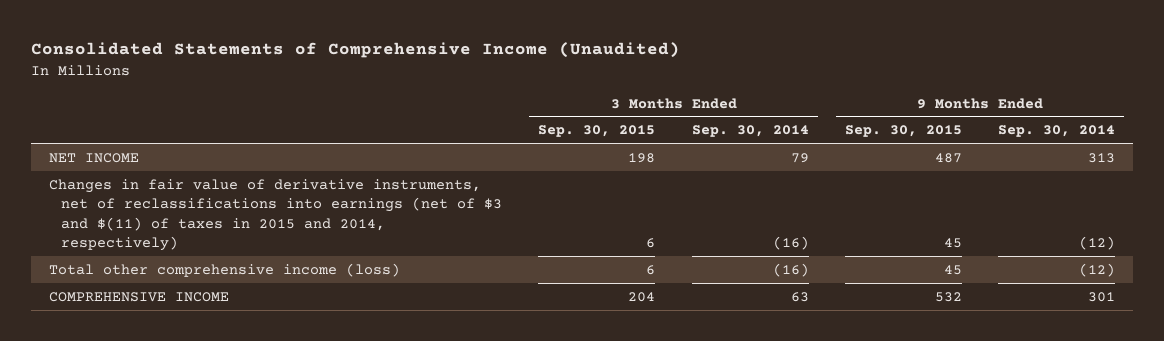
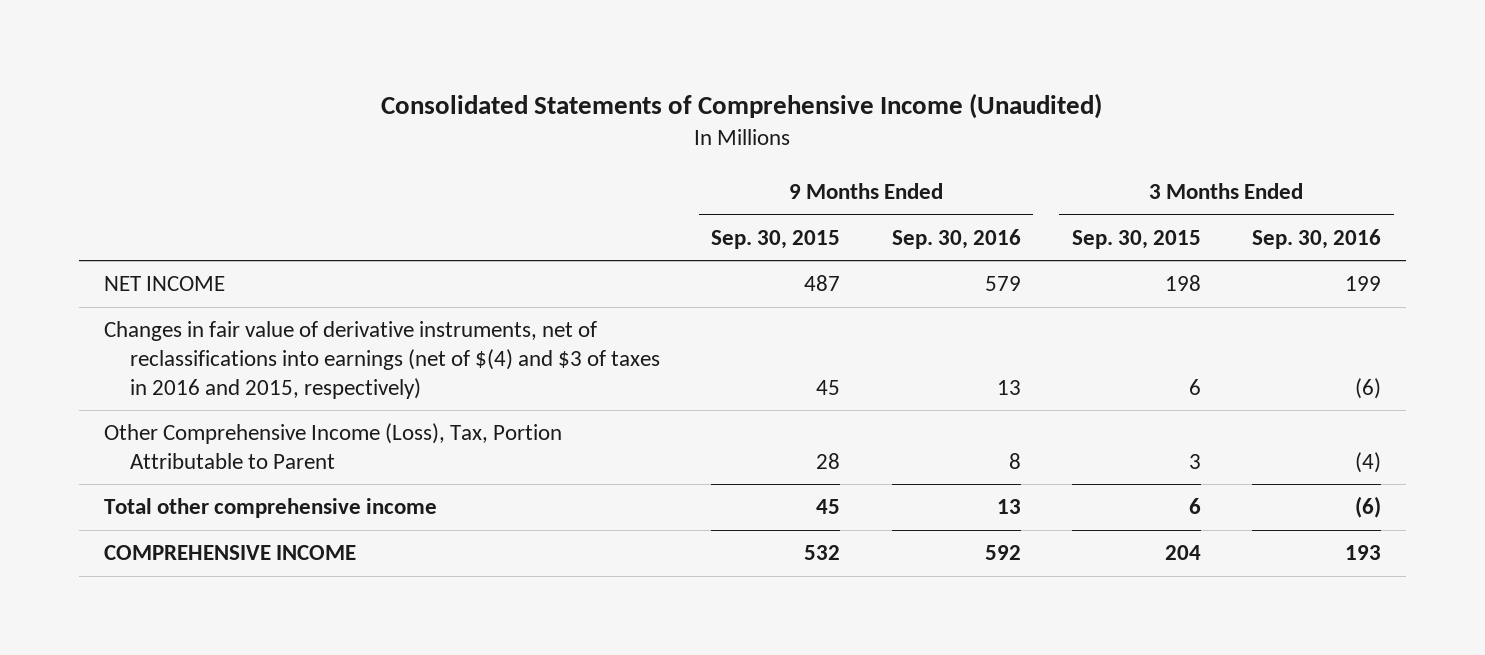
- | 3 Months Ended Sep. 30, 2015 | 3 Months Ended Sep. 30, 2014 | 9 Months Ended Sep. 30, 2015 | 9 Months Ended Sep. 30, 2014
+ | 9 Months Ended Sep. 30, 2015 | 9 Months Ended Sep. 30, 2016 | 3 Months Ended Sep. 30, 2015 | 3 Months Ended Sep. 30, 2016
- Changes in fair value of derivative instruments, net of reclassifications into earnings (net of $3 and $(11) of taxes in 2015 and 2014, respectively) | 6 | (16) | 45 | (12)
- Total other comprehensive income (loss) | 6 | (16) | 45 | (12)
+ Changes in fair value of derivative instruments, net of reclassifications into earnings (net of $(4) and $3 of taxes in 2016 and 2015, respectively) | 45 | 13 | 6 | (6)
+ Other Comprehensive Income (Loss), Tax, Portion Attributable to Parent | 28 | 8 | 3 | (4)
+ Total other comprehensive income | 45 | 13 | 6 | (6)

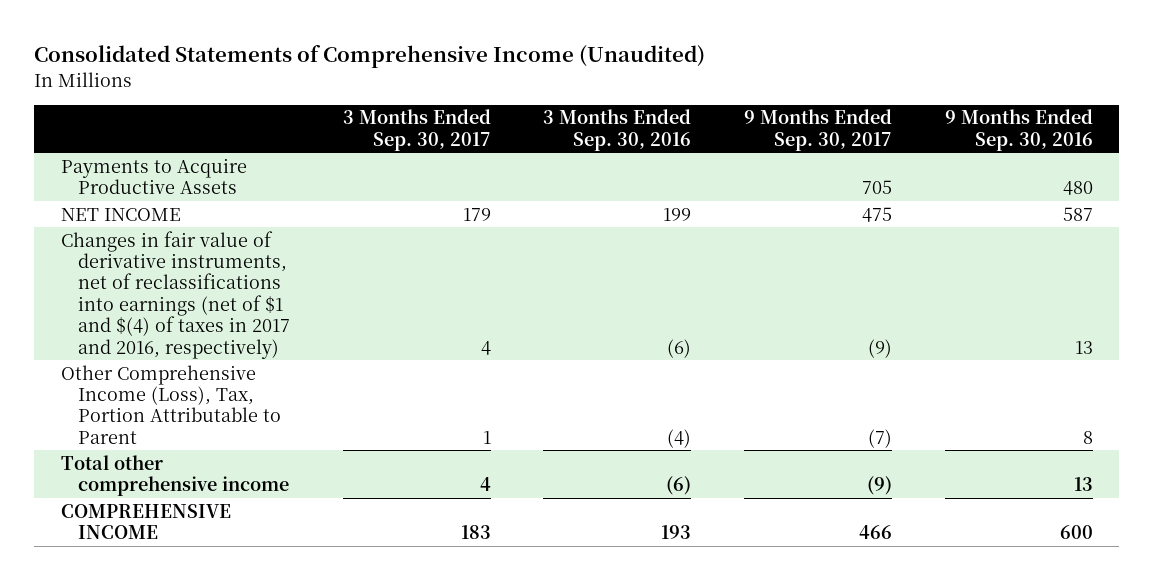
- | 9 Months Ended Sep. 30, 2015 | 9 Months Ended Sep. 30, 2016 | 3 Months Ended Sep. 30, 2015 | 3 Months Ended Sep. 30, 2016
+ | 3 Months Ended Sep. 30, 2017 | 3 Months Ended Sep. 30, 2016 | 9 Months Ended Sep. 30, 2017 | 9 Months Ended Sep. 30, 2016
- NET INCOME | 487 | 579 | 198 | 199
- Changes in fair value of derivative instruments, net of reclassifications into earnings (net of $(4) and $3 of taxes in 2016 and 2015, respectively) | 45 | 13 | 6 | (6)
+ Payments to Acquire Productive Assets | | | 705 | 480
+ NET INCOME | 179 | 199 | 475 | 587
+ Changes in fair value of derivative instruments, net of reclassifications into earnings (net of $1 and $(4) of taxes in 2017 and 2016, respectively) | 4 | (6) | (9) | 13
- COMPREHENSIVE INCOME | 532 | 592 | 204 | 193
+ COMPREHENSIVE INCOME | 183 | 193 | 466 | 600

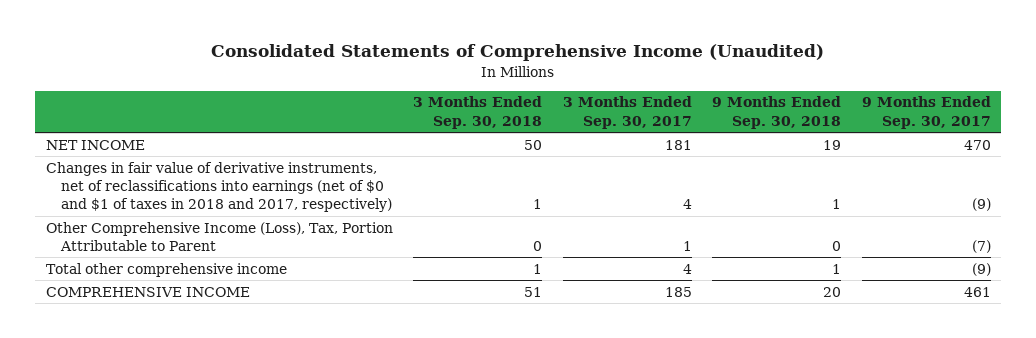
- | 3 Months Ended Sep. 30, 2017 | 3 Months Ended Sep. 30, 2016 | 9 Months Ended Sep. 30, 2017 | 9 Months Ended Sep. 30, 2016
+ | 3 Months Ended Sep. 30, 2018 | 3 Months Ended Sep. 30, 2017 | 9 Months Ended Sep. 30, 2018 | 9 Months Ended Sep. 30, 2017
- Payments to Acquire Productive Assets | | | 705 | 480
- NET INCOME | 179 | 199 | 475 | 587
- Changes in fair value of derivative instruments, net of reclassifications into earnings (net of $1 and $(4) of taxes in 2017 and 2016, respectively) | 4 | (6) | (9) | 13
+ NET INCOME | 50 | 181 | 19 | 470
+ Changes in fair value of derivative instruments, net of reclassifications into earnings (net of $0 and $1 of taxes in 2018 and 2017, respectively) | 1 | 4 | 1 | (9)
- COMPREHENSIVE INCOME | 183 | 193 | 466 | 600
+ COMPREHENSIVE INCOME | 51 | 185 | 20 | 461

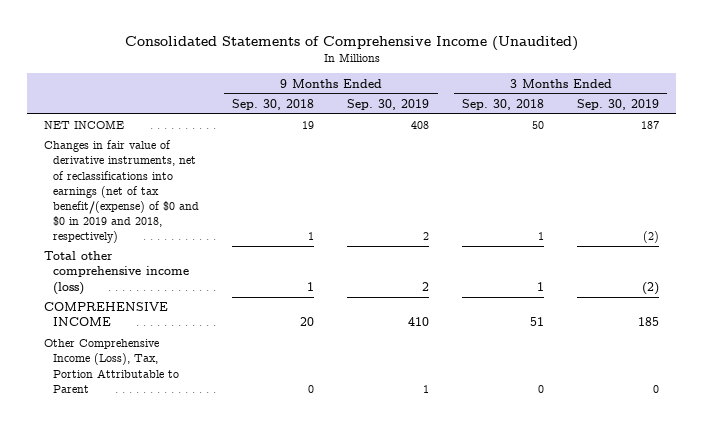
- | 3 Months Ended Sep. 30, 2018 | 3 Months Ended Sep. 30, 2017 | 9 Months Ended Sep. 30, 2018 | 9 Months Ended Sep. 30, 2017
+ | 9 Months Ended Sep. 30, 2018 | 9 Months Ended Sep. 30, 2019 | 3 Months Ended Sep. 30, 2018 | 3 Months Ended Sep. 30, 2019
- Changes in fair value of derivative instruments, net of reclassifications into earnings (net of $0 and $1 of taxes in 2018 and 2017, respectively) | 1 | 4 | 1 | (9)
- Total other comprehensive income | 1 | 4 | 1 | (9)
+ Changes in fair value of derivative instruments, net of reclassifications into earnings (net of tax benefit/(expense) of $0 and $0 in 2019 and 2018, respectively) | 1 | 2 | 1 | (2)
+ Total other comprehensive income (loss) | 1 | 2 | 1 | (2)
moved down: Other Comprehensive Income (Loss), Tax, Portion Attributable to Parent | 0 | 1 | 0 | 0

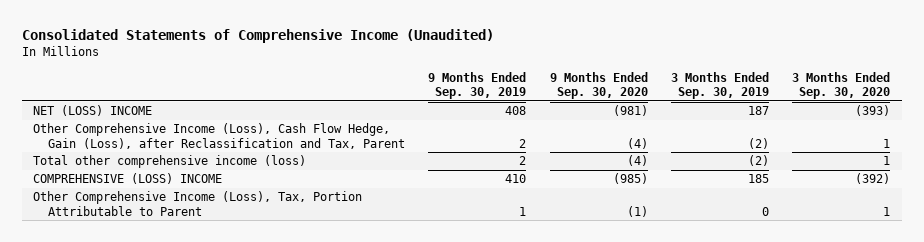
- | 9 Months Ended Sep. 30, 2018 | 9 Months Ended Sep. 30, 2019 | 3 Months Ended Sep. 30, 2018 | 3 Months Ended Sep. 30, 2019
+ | 9 Months Ended Sep. 30, 2019 | 9 Months Ended Sep. 30, 2020 | 3 Months Ended Sep. 30, 2019 | 3 Months Ended Sep. 30, 2020
- NET INCOME | 19 | 408 | 50 | 187
- Changes in fair value of derivative instruments, net of reclassifications into earnings (net of tax benefit/(expense) of $0 and $0 in 2019 and 2018, respectively) | 1 | 2 | 1 | (2)
+ NET (LOSS) INCOME | 408 | (981) | 187 | (393)
+ Other Comprehensive Income (Loss), Cash Flow Hedge, Gain (Loss), after Reclassification and Tax, Parent | 2 | (4) | (2) | 1
- COMPREHENSIVE INCOME | 20 | 410 | 51 | 185
+ COMPREHENSIVE (LOSS) INCOME | 410 | (985) | 185 | (392)

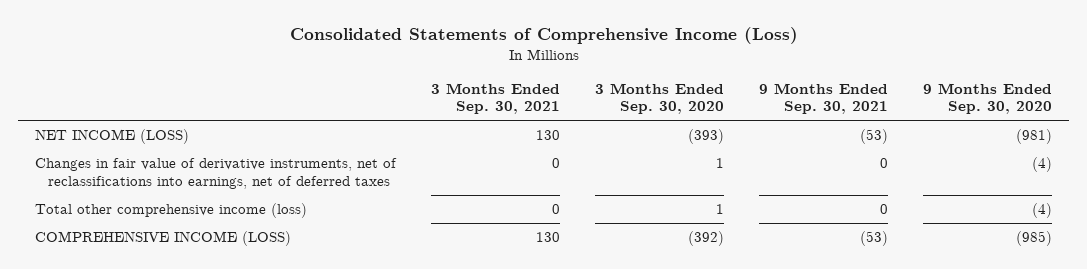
- Consolidated Statements of Comprehensive Income (Unaudited)
+ Consolidated Statements of Comprehensive Income (Loss)
- | 9 Months Ended Sep. 30, 2019 | 9 Months Ended Sep. 30, 2020 | 3 Months Ended Sep. 30, 2019 | 3 Months Ended Sep. 30, 2020
+ | 3 Months Ended Sep. 30, 2021 | 3 Months Ended Sep. 30, 2020 | 9 Months Ended Sep. 30, 2021 | 9 Months Ended Sep. 30, 2020
- NET (LOSS) INCOME | 408 | (981) | 187 | (393)
- Other Comprehensive Income (Loss), Cash Flow Hedge, Gain (Loss), after Reclassification and Tax, Parent | 2 | (4) | (2) | 1
+ NET INCOME (LOSS) | 130 | (393) | (53) | (981)
+ Changes in fair value of derivative instruments, net of reclassifications into earnings, net of deferred taxes | 0 | 1 | 0 | (4)
- COMPREHENSIVE (LOSS) INCOME | 410 | (985) | 185 | (392)
- Other Comprehensive Income (Loss), Tax, Portion Attributable to Parent | 1 | (1) | 0 | 1
+ COMPREHENSIVE INCOME (LOSS) | 130 | (392) | (53) | (985)

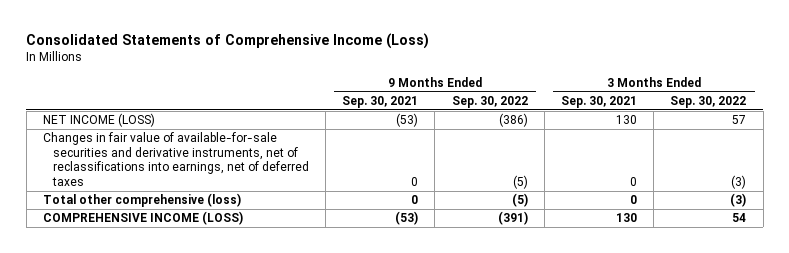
- | 3 Months Ended Sep. 30, 2021 | 3 Months Ended Sep. 30, 2020 | 9 Months Ended Sep. 30, 2021 | 9 Months Ended Sep. 30, 2020
+ | 9 Months Ended Sep. 30, 2021 | 9 Months Ended Sep. 30, 2022 | 3 Months Ended Sep. 30, 2021 | 3 Months Ended Sep. 30, 2022
- Changes in fair value of derivative instruments, net of reclassifications into earnings, net of deferred taxes | 0 | 1 | 0 | (4)
- Total other comprehensive income (loss) | 0 | 1 | 0 | (4)
+ Changes in fair value of available-for-sale securities and derivative instruments, net of reclassifications into earnings, net of deferred taxes | 0 | (5) | 0 | (3)
+ Total other comprehensive (loss) | 0 | (5) | 0 | (3)

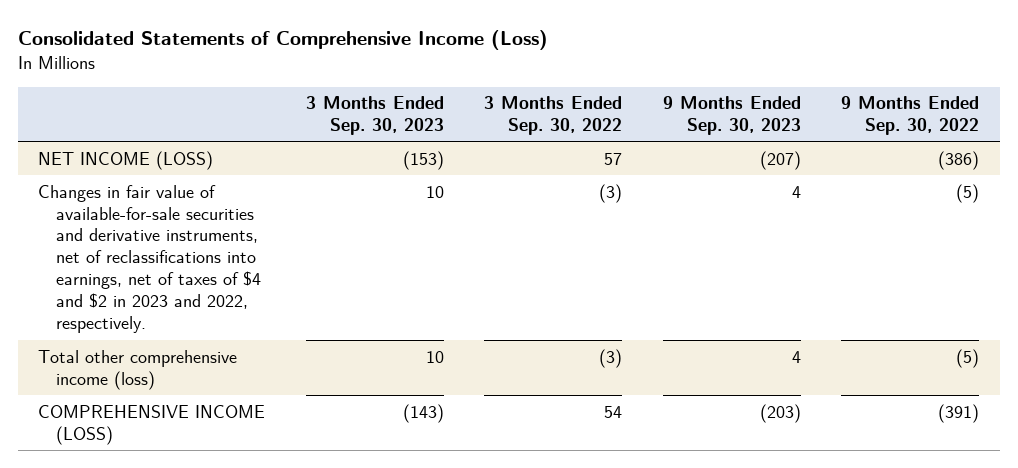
- | 9 Months Ended Sep. 30, 2021 | 9 Months Ended Sep. 30, 2022 | 3 Months Ended Sep. 30, 2021 | 3 Months Ended Sep. 30, 2022
+ | 3 Months Ended Sep. 30, 2023 | 3 Months Ended Sep. 30, 2022 | 9 Months Ended Sep. 30, 2023 | 9 Months Ended Sep. 30, 2022
- Changes in fair value of available-for-sale securities and derivative instruments, net of reclassifications into earnings, net of deferred taxes | 0 | (5) | 0 | (3)
- Total other comprehensive (loss) | 0 | (5) | 0 | (3)
+ Changes in fair value of available-for-sale securities and derivative instruments, net of reclassifications into earnings, net of taxes of $4 and $2 in 2023 and 2022, respectively. | 10 | (3) | 4 | (5)
+ Total other comprehensive income (loss) | 10 | (3) | 4 | (5)

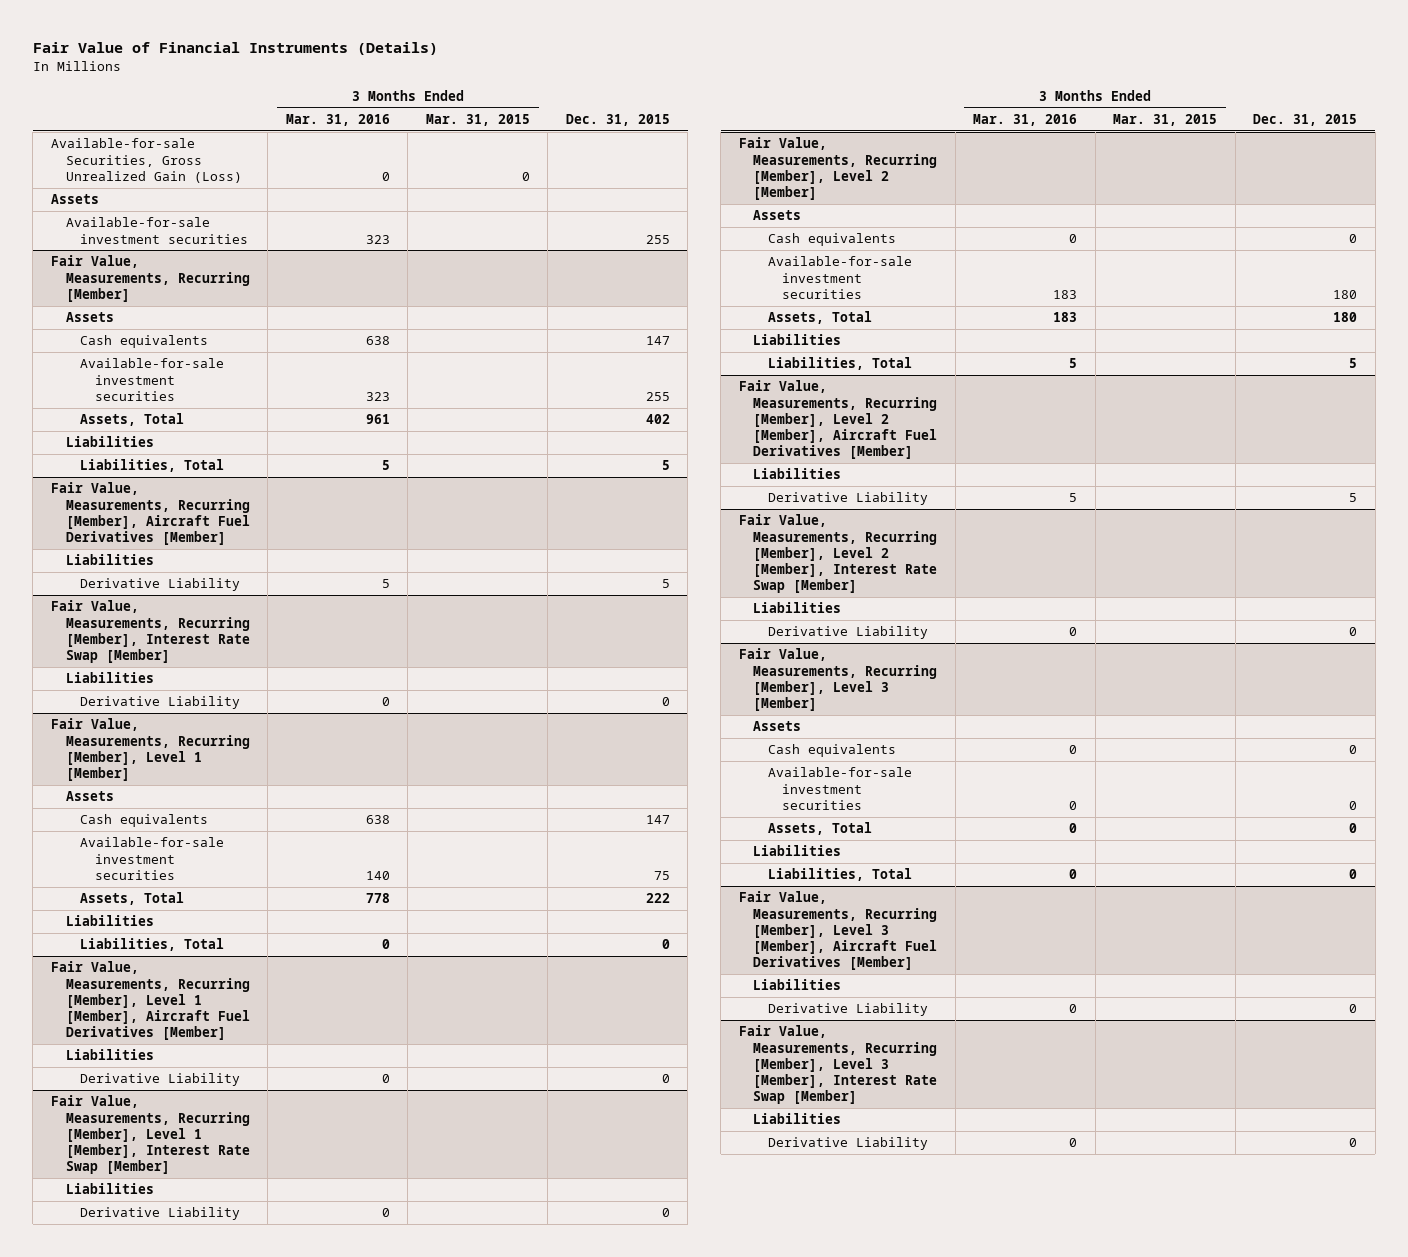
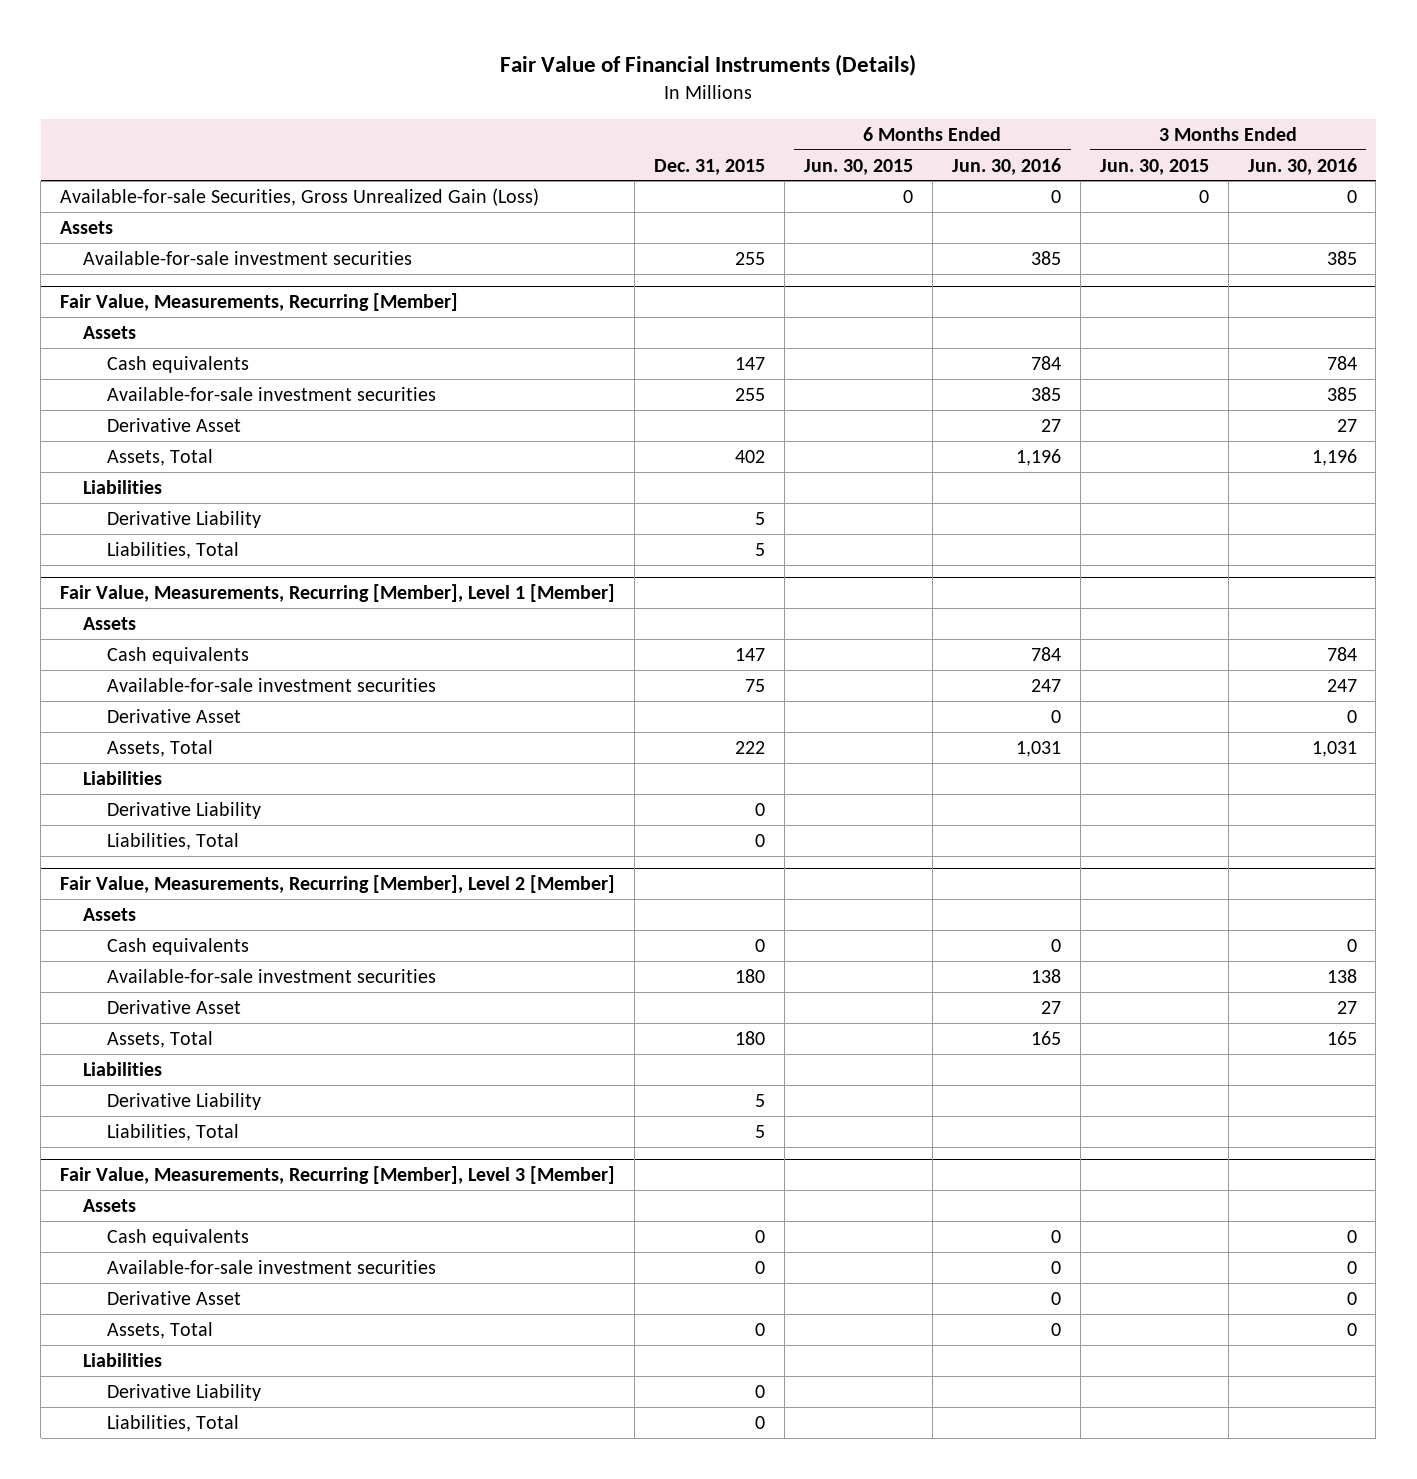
- | 3 Months Ended Mar. 31, 2016 | 3 Months Ended Mar. 31, 2015 | Dec. 31, 2015
+ | Dec. 31, 2015 | 6 Months Ended Jun. 30, 2015 | 6 Months Ended Jun. 30, 2016 | 3 Months Ended Jun. 30, 2015 | 3 Months Ended Jun. 30, 2016
@ Fair Value, Measurements, Recurring [Member]
+ Derivative Asset | | | 27 | | 27
- Fair Value, Measurements, Recurring [Member], Aircraft Fuel Derivatives [Member]
- Liabilities
- Fair Value, Measurements, Recurring [Member], Interest Rate Swap [Member]
- Liabilities
- Derivative Liability | 0 | | 0
@ Fair Value, Measurements, Recurring [Member]
moved down: Liabilities, Total | 5 | | | |
@ Fair Value, Measurements, Recurring [Member], Level 1 [Member]
+ Derivative Asset | | | 0 | | 0
- Fair Value, Measurements, Recurring [Member], Level 1 [Member], Aircraft Fuel Derivatives [Member]
- Liabilities
- Fair Value, Measurements, Recurring [Member], Level 1 [Member], Interest Rate Swap [Member]
- Liabilities
- Derivative Liability | 0 | | 0
@ Fair Value, Measurements, Recurring [Member], Level 1 [Member]
moved down: Liabilities, Total | 0 | | | |
@ Fair Value, Measurements, Recurring [Member], Level 2 [Member]
+ Derivative Asset | | | 27 | | 27
- Fair Value, Measurements, Recurring [Member], Level 2 [Member], Aircraft Fuel Derivatives [Member]
- Liabilities
- Fair Value, Measurements, Recurring [Member], Level 2 [Member], Interest Rate Swap [Member]
- Liabilities
- Derivative Liability | 0 | | 0
@ Fair Value, Measurements, Recurring [Member], Level 2 [Member]
moved down: Liabilities, Total | 5 | | | |
@ Fair Value, Measurements, Recurring [Member], Level 3 [Member]
+ Derivative Asset | | | 0 | | 0
- Fair Value, Measurements, Recurring [Member], Level 3 [Member], Aircraft Fuel Derivatives [Member]
- Liabilities
- Fair Value, Measurements, Recurring [Member], Level 3 [Member], Interest Rate Swap [Member]
- Liabilities
- Derivative Liability | 0 | | 0
@ Fair Value, Measurements, Recurring [Member], Level 3 [Member]
moved down: Liabilities, Total | 0 | | | |

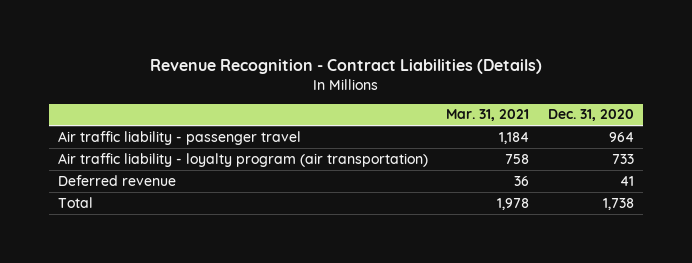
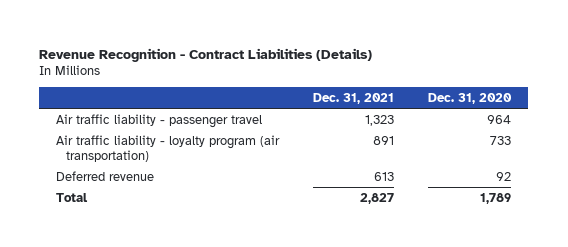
- | Mar. 31, 2021 | Dec. 31, 2020
+ | Dec. 31, 2021 | Dec. 31, 2020
- Deferred revenue | 36 | 41
- Total | 1,978 | 1,738
+ Deferred revenue | 613 | 92
+ Total | 2,827 | 1,789

